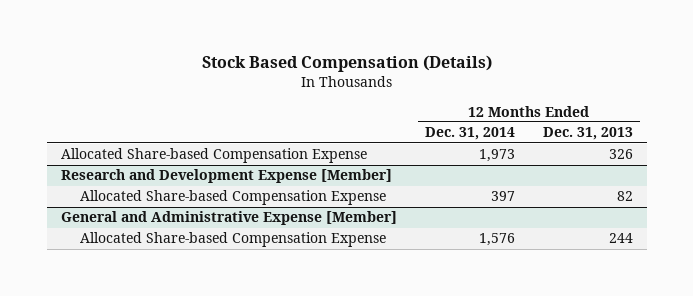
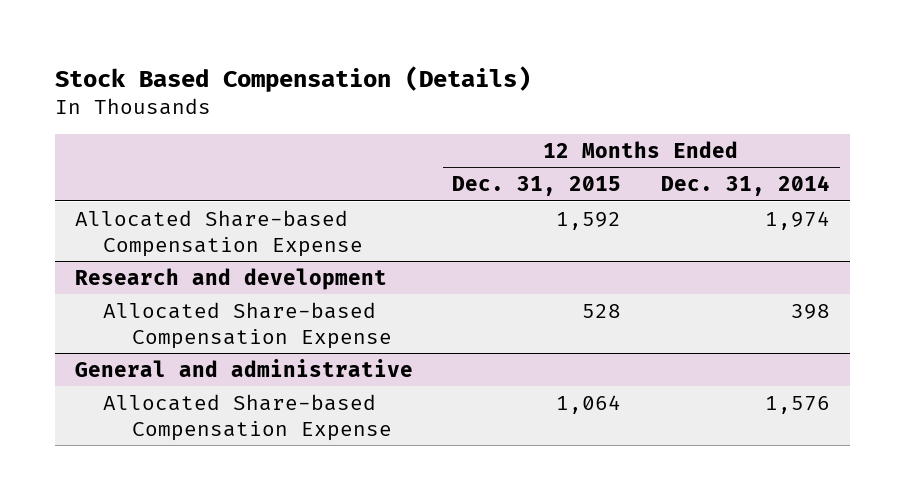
- | 12 Months Ended Dec. 31, 2014 | 12 Months Ended Dec. 31, 2013
+ | 12 Months Ended Dec. 31, 2015 | 12 Months Ended Dec. 31, 2014
- Allocated Share-based Compensation Expense | 1,973 | 326
- Research and Development Expense [Member]
- Allocated Share-based Compensation Expense | 397 | 82
- General and Administrative Expense [Member]
+ Allocated Share-based Compensation Expense | 1,592 | 1,974
+ Research and development
+ Allocated Share-based Compensation Expense | 528 | 398
+ General and administrative

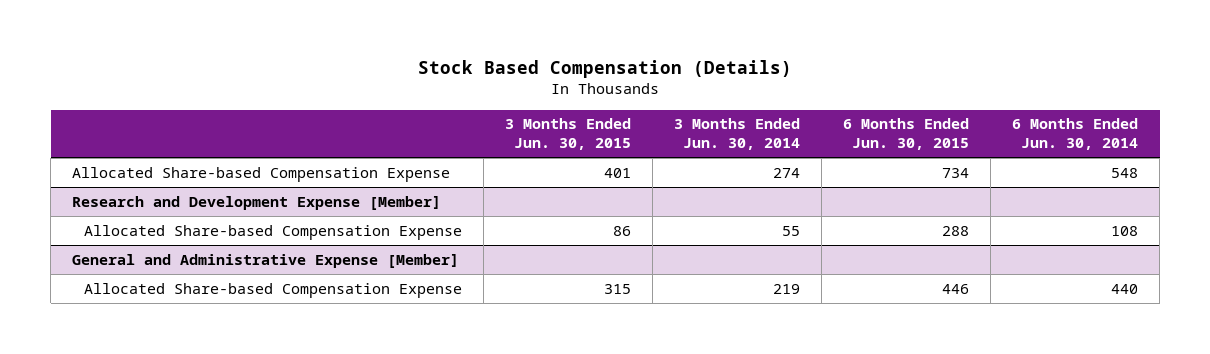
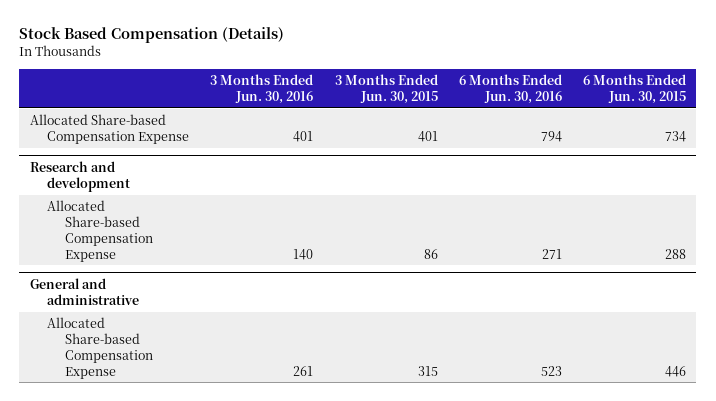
- | 3 Months Ended Jun. 30, 2015 | 3 Months Ended Jun. 30, 2014 | 6 Months Ended Jun. 30, 2015 | 6 Months Ended Jun. 30, 2014
+ | 3 Months Ended Jun. 30, 2016 | 3 Months Ended Jun. 30, 2015 | 6 Months Ended Jun. 30, 2016 | 6 Months Ended Jun. 30, 2015
- Research and Development Expense [Member]
+ Research and development
- General and Administrative Expense [Member]
+ General and administrative

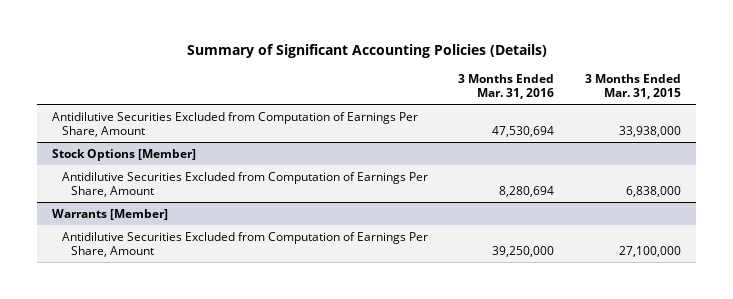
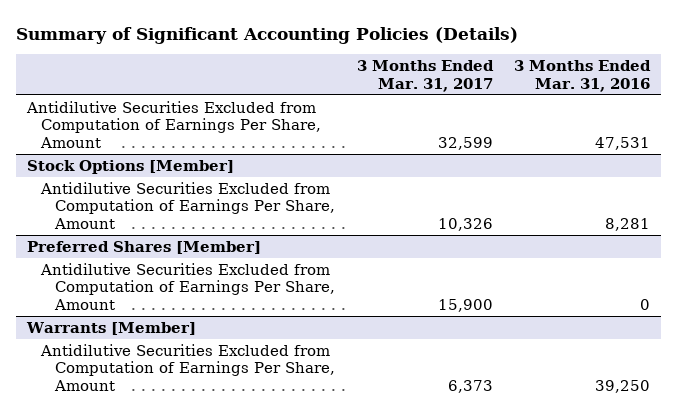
- | 3 Months Ended Mar. 31, 2016 | 3 Months Ended Mar. 31, 2015
+ | 3 Months Ended Mar. 31, 2017 | 3 Months Ended Mar. 31, 2016
- Antidilutive Securities Excluded from Computation of Earnings Per Share, Amount | 47,530,694 | 33,938,000
+ Antidilutive Securities Excluded from Computation of Earnings Per Share, Amount | 32,599 | 47,531
@ Stock Options [Member]
- Antidilutive Securities Excluded from Computation of Earnings Per Share, Amount | 8,280,694 | 6,838,000
+ Antidilutive Securities Excluded from Computation of Earnings Per Share, Amount | 10,326 | 8,281
+ Preferred Shares [Member]
+ Antidilutive Securities Excluded from Computation of Earnings Per Share, Amount | 15,900 | 0
@ Warrants [Member]
- Antidilutive Securities Excluded from Computation of Earnings Per Share, Amount | 39,250,000 | 27,100,000
+ Antidilutive Securities Excluded from Computation of Earnings Per Share, Amount | 6,373 | 39,250

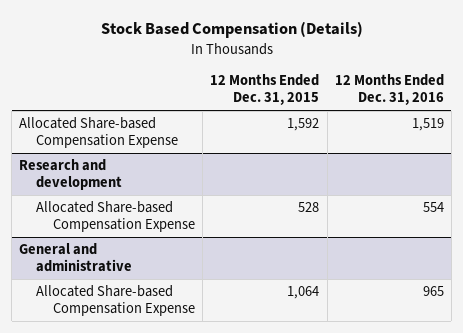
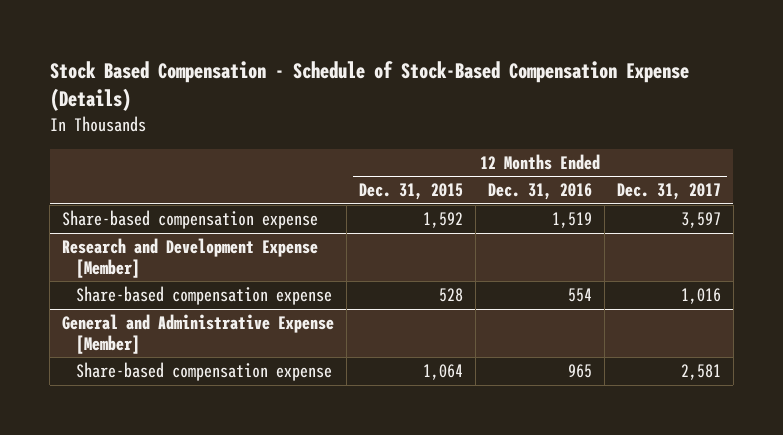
- Stock Based Compensation (Details)
+ Stock Based Compensation - Schedule of Stock-Based Compensation Expense (Details)
- | 12 Months Ended Dec. 31, 2015 | 12 Months Ended Dec. 31, 2016
+ | 12 Months Ended Dec. 31, 2015 | 12 Months Ended Dec. 31, 2016 | 12 Months Ended Dec. 31, 2017
- Allocated Share-based Compensation Expense | 1,592 | 1,519
- Research and development
- Allocated Share-based Compensation Expense | 528 | 554
- General and administrative
- Allocated Share-based Compensation Expense | 1,064 | 965
+ Share-based compensation expense | 1,592 | 1,519 | 3,597
+ Research and Development Expense [Member]
+ Share-based compensation expense | 528 | 554 | 1,016
+ General and Administrative Expense [Member]
+ Share-based compensation expense | 1,064 | 965 | 2,581

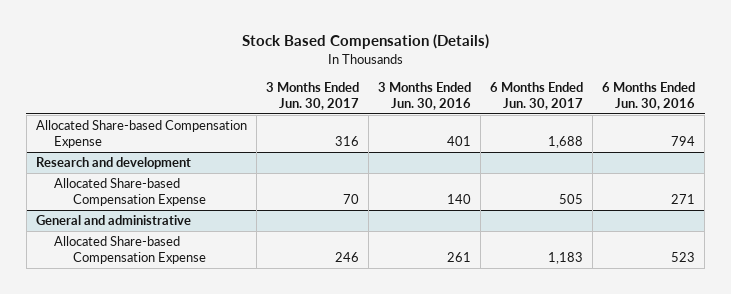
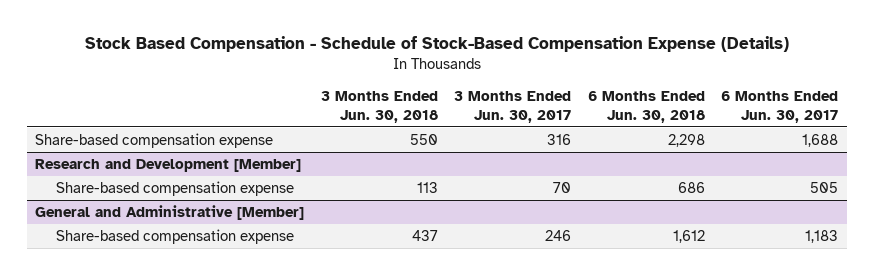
- Stock Based Compensation (Details)
+ Stock Based Compensation - Schedule of Stock-Based Compensation Expense (Details)
- | 3 Months Ended Jun. 30, 2017 | 3 Months Ended Jun. 30, 2016 | 6 Months Ended Jun. 30, 2017 | 6 Months Ended Jun. 30, 2016
+ | 3 Months Ended Jun. 30, 2018 | 3 Months Ended Jun. 30, 2017 | 6 Months Ended Jun. 30, 2018 | 6 Months Ended Jun. 30, 2017
- Allocated Share-based Compensation Expense | 316 | 401 | 1,688 | 794
- Research and development
- Allocated Share-based Compensation Expense | 70 | 140 | 505 | 271
- General and administrative
- Allocated Share-based Compensation Expense | 246 | 261 | 1,183 | 523
+ Share-based compensation expense | 550 | 316 | 2,298 | 1,688
+ Research and Development [Member]
+ Share-based compensation expense | 113 | 70 | 686 | 505
+ General and Administrative [Member]
+ Share-based compensation expense | 437 | 246 | 1,612 | 1,183

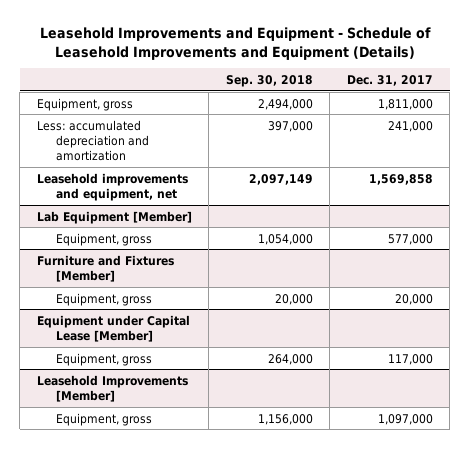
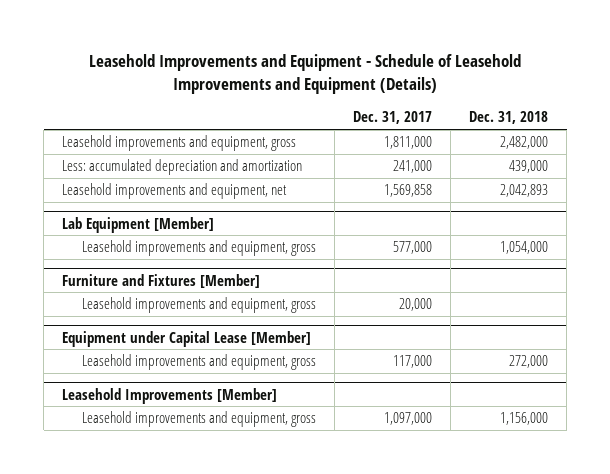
- | Sep. 30, 2018 | Dec. 31, 2017
+ | Dec. 31, 2017 | Dec. 31, 2018
- Equipment, gross | 2,494,000 | 1,811,000
+ Leasehold improvements and equipment, gross | 1,811,000 | 2,482,000
@ Lab Equipment [Member]
- Equipment, gross | 1,054,000 | 577,000
+ Leasehold improvements and equipment, gross | 577,000 | 1,054,000
@ Furniture and Fixtures [Member]
- Equipment, gross | 20,000 | 20,000
+ Leasehold improvements and equipment, gross | 20,000 |
@ Equipment under Capital Lease [Member]
- Equipment, gross | 264,000 | 117,000
+ Leasehold improvements and equipment, gross | 117,000 | 272,000
@ Leasehold Improvements [Member]
- Equipment, gross | 1,156,000 | 1,097,000
+ Leasehold improvements and equipment, gross | 1,097,000 | 1,156,000

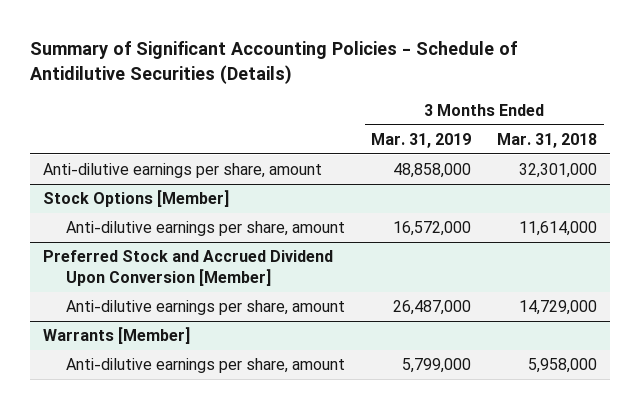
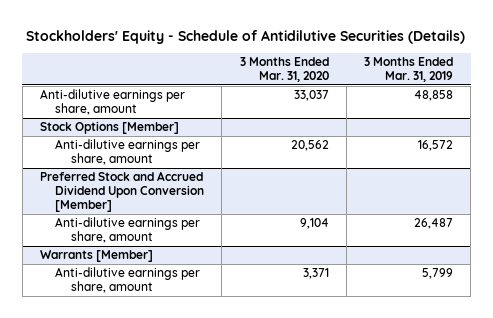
- Summary of Significant Accounting Policies - Schedule of Antidilutive Securities (Details)
+ Stockholders' Equity - Schedule of Antidilutive Securities (Details)
- | 3 Months Ended Mar. 31, 2019 | 3 Months Ended Mar. 31, 2018
+ | 3 Months Ended Mar. 31, 2020 | 3 Months Ended Mar. 31, 2019
- Anti-dilutive earnings per share, amount | 48,858,000 | 32,301,000
+ Anti-dilutive earnings per share, amount | 33,037 | 48,858
@ Stock Options [Member]
- Anti-dilutive earnings per share, amount | 16,572,000 | 11,614,000
+ Anti-dilutive earnings per share, amount | 20,562 | 16,572
@ Preferred Stock and Accrued Dividend Upon Conversion [Member]
- Anti-dilutive earnings per share, amount | 26,487,000 | 14,729,000
+ Anti-dilutive earnings per share, amount | 9,104 | 26,487
@ Warrants [Member]
- Anti-dilutive earnings per share, amount | 5,799,000 | 5,958,000
+ Anti-dilutive earnings per share, amount | 3,371 | 5,799

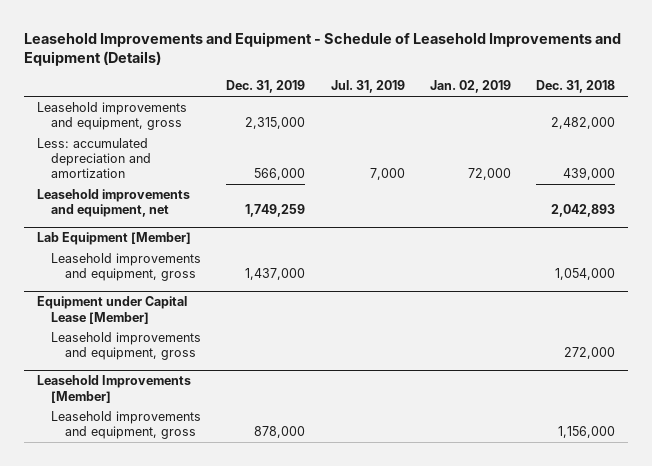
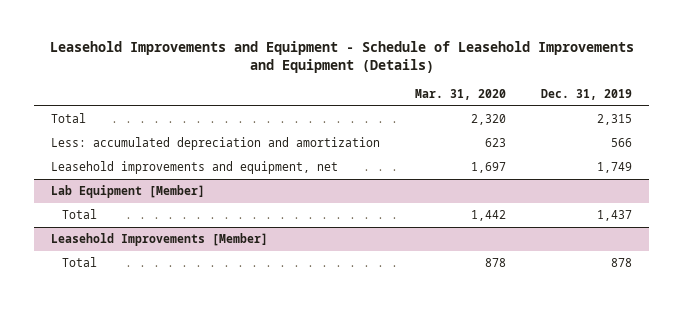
- | Dec. 31, 2019 | Jul. 31, 2019 | Jan. 02, 2019 | Dec. 31, 2018
+ | Mar. 31, 2020 | Dec. 31, 2019
- Leasehold improvements and equipment, gross | 2,315,000 | | | 2,482,000
- Less: accumulated depreciation and amortization | 566,000 | 7,000 | 72,000 | 439,000
- Leasehold improvements and equipment, net | 1,749,259 | | | 2,042,893
+ Total | 2,320 | 2,315
+ Less: accumulated depreciation and amortization | 623 | 566
+ Leasehold improvements and equipment, net | 1,697 | 1,749
@ Lab Equipment [Member]
- Leasehold improvements and equipment, gross | 1,437,000 | | | 1,054,000
- Equipment under Capital Lease [Member]
- Leasehold improvements and equipment, gross | | | | 272,000
@ Lab Equipment [Member]
+ Total | 1,442 | 1,437
@ Leasehold Improvements [Member]
- Leasehold improvements and equipment, gross | 878,000 | | | 1,156,000
+ Total | 878 | 878

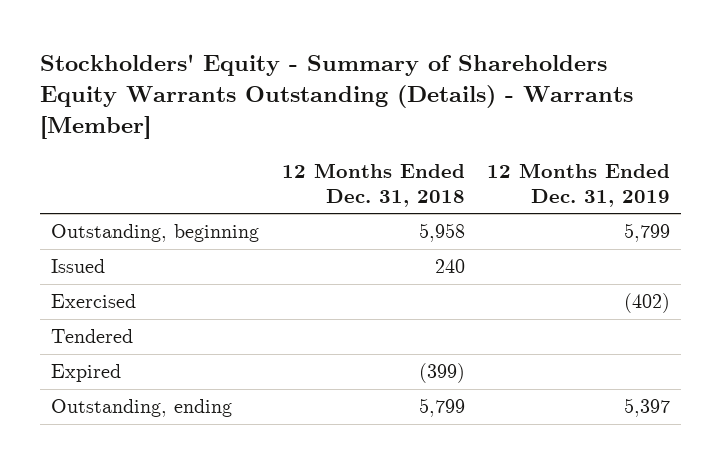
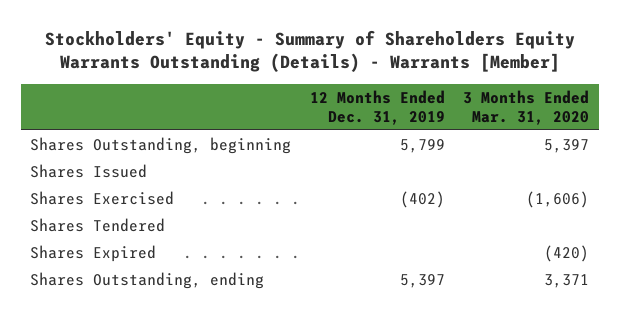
- | 12 Months Ended Dec. 31, 2018 | 12 Months Ended Dec. 31, 2019
+ | 12 Months Ended Dec. 31, 2019 | 3 Months Ended Mar. 31, 2020
- Outstanding, beginning | 5,958 | 5,799
- Issued | 240 |
- Exercised | | (402)
- Tendered
- Expired | (399) |
- Outstanding, ending | 5,799 | 5,397
+ Shares Outstanding, beginning | 5,799 | 5,397
+ Shares Issued
+ Shares Exercised | (402) | (1,606)
+ Shares Tendered
+ Shares Expired | | (420)
+ Shares Outstanding, ending | 5,397 | 3,371

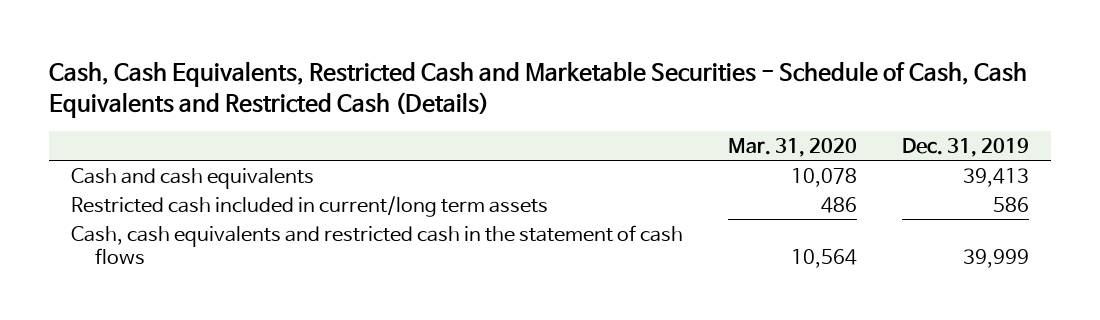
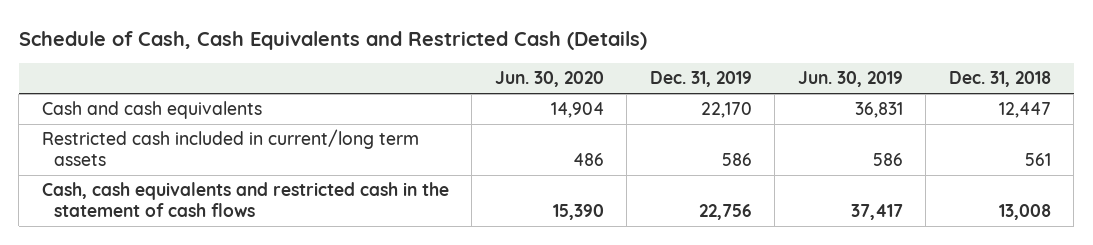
- Cash, Cash Equivalents, Restricted Cash and Marketable Securities - Schedule of Cash, Cash Equivalents and Restricted Cash (Details)
+ Schedule of Cash, Cash Equivalents and Restricted Cash (Details)
- | Mar. 31, 2020 | Dec. 31, 2019
+ | Jun. 30, 2020 | Dec. 31, 2019 | Jun. 30, 2019 | Dec. 31, 2018
- Cash and cash equivalents | 10,078 | 39,413
+ Cash and cash equivalents | 14,904 | 22,170 | 36,831 | 12,447
- Cash, cash equivalents and restricted cash in the statement of cash flows | 10,564 | 39,999
+ Cash, cash equivalents and restricted cash in the statement of cash flows | 15,390 | 22,756 | 37,417 | 13,008

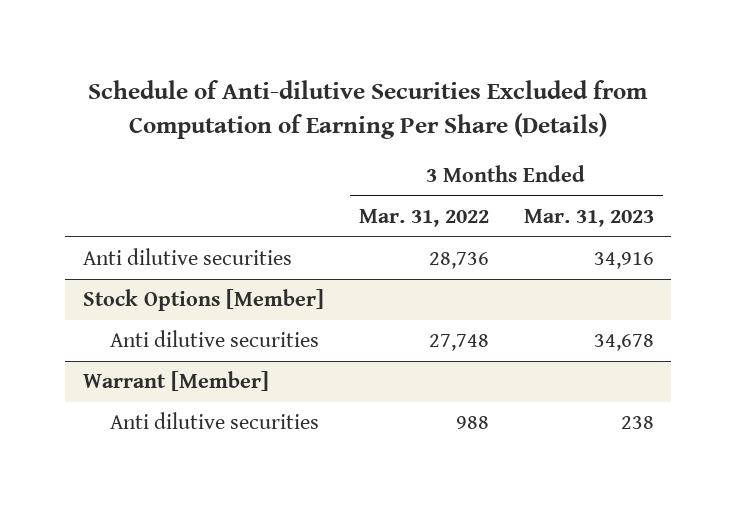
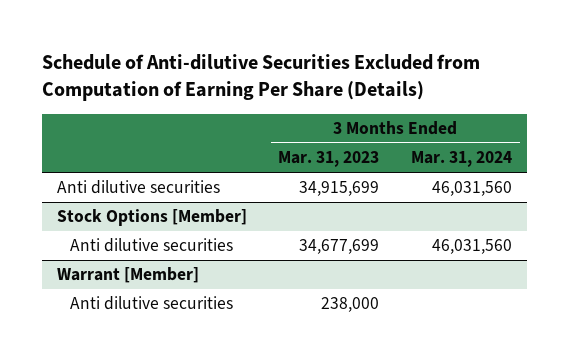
- | 3 Months Ended Mar. 31, 2022 | 3 Months Ended Mar. 31, 2023
+ | 3 Months Ended Mar. 31, 2023 | 3 Months Ended Mar. 31, 2024
- Anti dilutive securities | 28,736 | 34,916
+ Anti dilutive securities | 34,915,699 | 46,031,560
@ Stock Options [Member]
- Anti dilutive securities | 27,748 | 34,678
+ Anti dilutive securities | 34,677,699 | 46,031,560
@ Warrant [Member]
- Anti dilutive securities | 988 | 238
+ Anti dilutive securities | 238,000 |

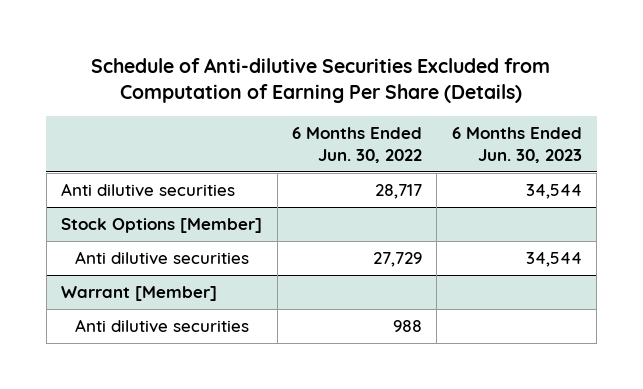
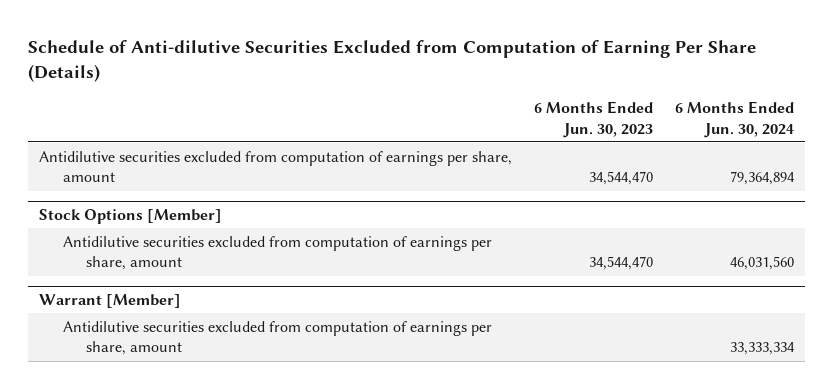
- | 6 Months Ended Jun. 30, 2022 | 6 Months Ended Jun. 30, 2023
+ | 6 Months Ended Jun. 30, 2023 | 6 Months Ended Jun. 30, 2024
- Anti dilutive securities | 28,717 | 34,544
+ Antidilutive securities excluded from computation of earnings per share, amount | 34,544,470 | 79,364,894
@ Stock Options [Member]
- Anti dilutive securities | 27,729 | 34,544
+ Antidilutive securities excluded from computation of earnings per share, amount | 34,544,470 | 46,031,560
@ Warrant [Member]
- Anti dilutive securities | 988 |
+ Antidilutive securities excluded from computation of earnings per share, amount | | 33,333,334

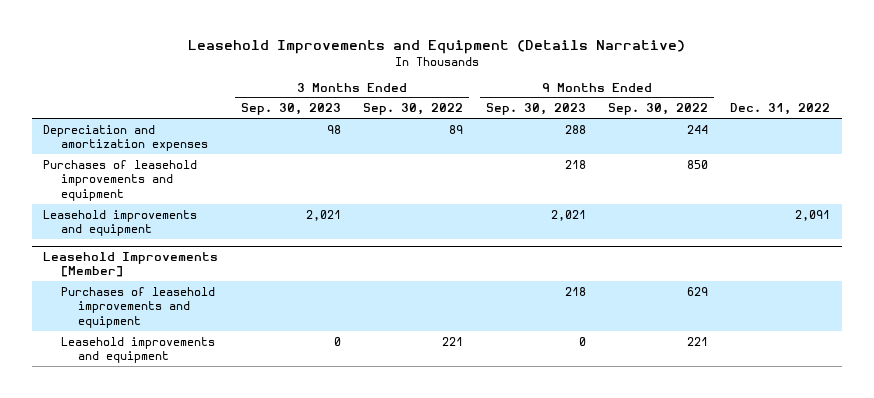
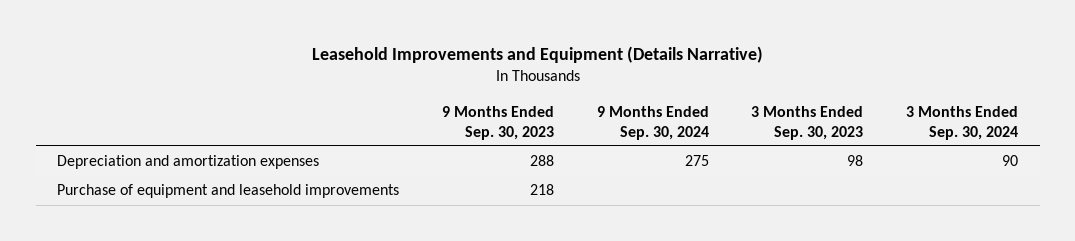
- | 3 Months Ended Sep. 30, 2023 | 3 Months Ended Sep. 30, 2022 | 9 Months Ended Sep. 30, 2023 | 9 Months Ended Sep. 30, 2022 | Dec. 31, 2022
+ | 9 Months Ended Sep. 30, 2023 | 9 Months Ended Sep. 30, 2024 | 3 Months Ended Sep. 30, 2023 | 3 Months Ended Sep. 30, 2024
- Purchases of leasehold improvements and equipment | | | 218 | 850 |
- Leasehold improvements and equipment | 2,021 | | 2,021 | | 2,091
- Leasehold Improvements [Member]
- Purchases of leasehold improvements and equipment | | | 218 | 629 |
- Leasehold improvements and equipment | 0 | 221 | 0 | 221 |
+ Purchase of equipment and leasehold improvements | 218 | | |

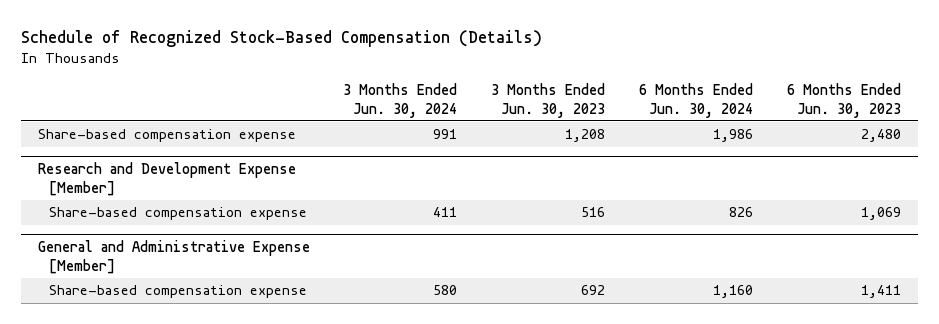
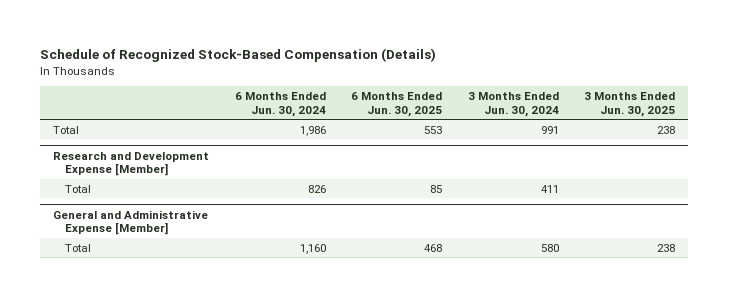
- | 3 Months Ended Jun. 30, 2024 | 3 Months Ended Jun. 30, 2023 | 6 Months Ended Jun. 30, 2024 | 6 Months Ended Jun. 30, 2023
+ | 6 Months Ended Jun. 30, 2024 | 6 Months Ended Jun. 30, 2025 | 3 Months Ended Jun. 30, 2024 | 3 Months Ended Jun. 30, 2025
- Share-based compensation expense | 991 | 1,208 | 1,986 | 2,480
+ Total | 1,986 | 553 | 991 | 238
@ Research and Development Expense [Member]
- Share-based compensation expense | 411 | 516 | 826 | 1,069
+ Total | 826 | 85 | 411 |
@ General and Administrative Expense [Member]
- Share-based compensation expense | 580 | 692 | 1,160 | 1,411
+ Total | 1,160 | 468 | 580 | 238

